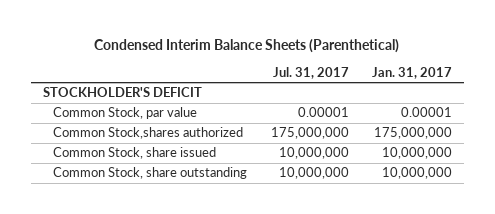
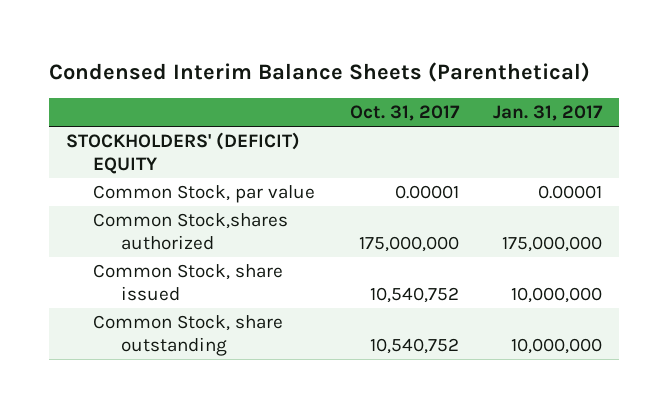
- | Jul. 31, 2017 | Jan. 31, 2017
+ | Oct. 31, 2017 | Jan. 31, 2017
- STOCKHOLDER'S DEFICIT
+ STOCKHOLDERS' (DEFICIT) EQUITY

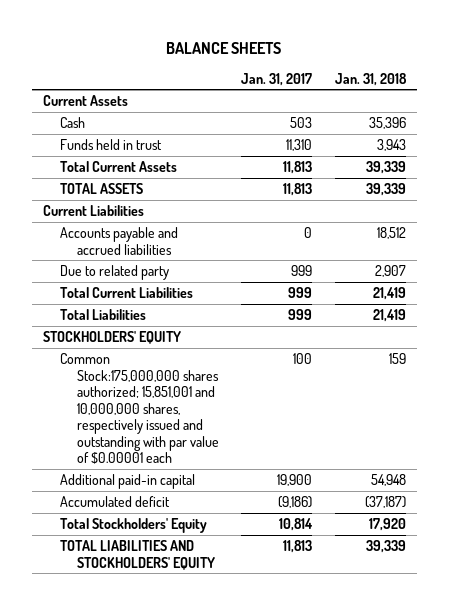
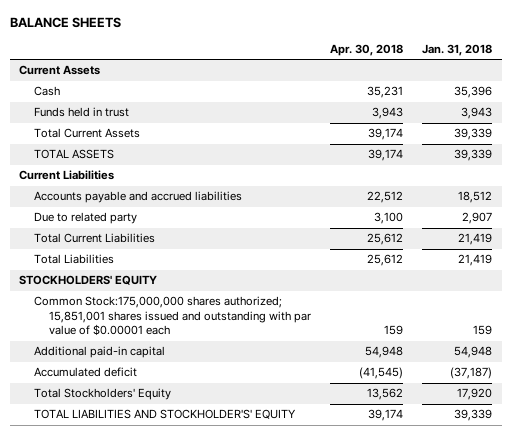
- | Jan. 31, 2017 | Jan. 31, 2018
+ | Apr. 30, 2018 | Jan. 31, 2018
- Common Stock:175,000,000 shares authorized; 15,851,001 and 10,000,000 shares, respectively issued and outstanding with par value of $0.00001 each | 100 | 159
+ Common Stock:175,000,000 shares authorized; 15,851,001 shares issued and outstanding with par value of $0.00001 each | 159 | 159
- TOTAL LIABILITIES AND STOCKHOLDERS' EQUITY | 11,813 | 39,339
+ TOTAL LIABILITIES AND STOCKHOLDER'S' EQUITY | 39,174 | 39,339

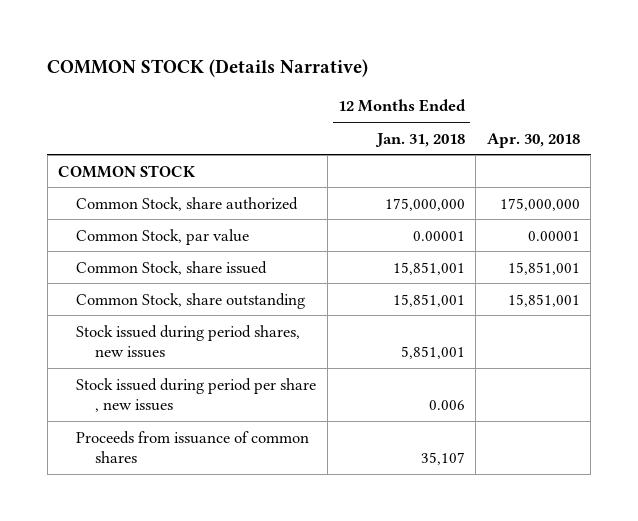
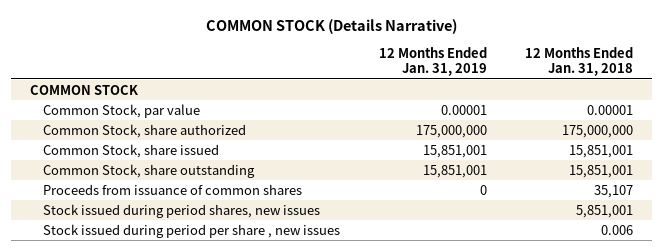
- | 12 Months Ended Jan. 31, 2018 | Apr. 30, 2018
+ | 12 Months Ended Jan. 31, 2019 | 12 Months Ended Jan. 31, 2018
moved down: Common Stock, share authorized | 175,000,000 | 175,000,000
moved up: Proceeds from issuance of common shares | 0 | 35,107

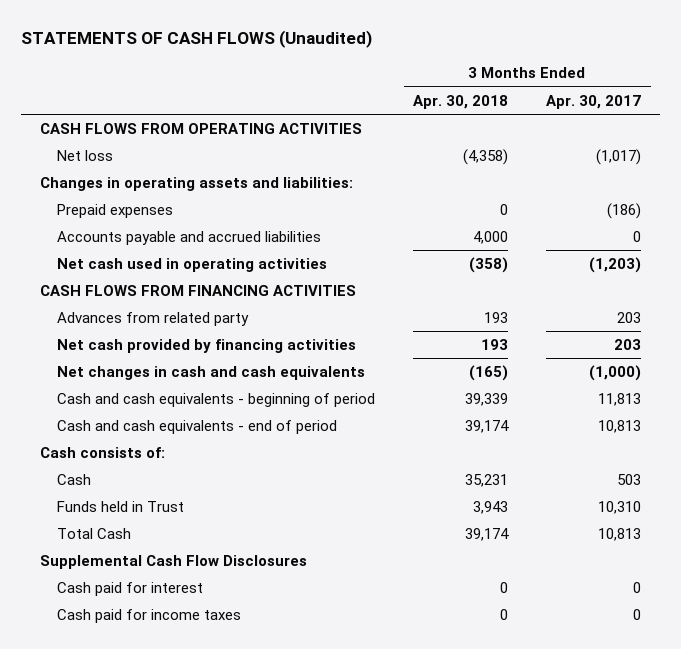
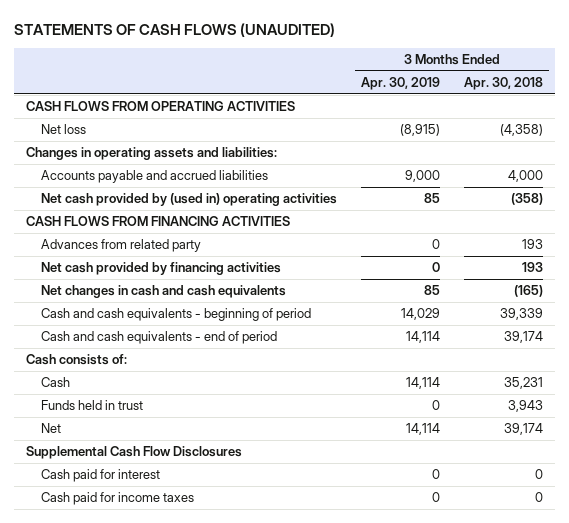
- STATEMENTS OF CASH FLOWS (Unaudited)
+ STATEMENTS OF CASH FLOWS (UNAUDITED)
- | 3 Months Ended Apr. 30, 2018 | 3 Months Ended Apr. 30, 2017
+ | 3 Months Ended Apr. 30, 2019 | 3 Months Ended Apr. 30, 2018
- Prepaid expenses | 0 | (186)
- Net cash used in operating activities | (358) | (1,203)
+ Net cash provided by (used in) operating activities | 85 | (358)
- Funds held in Trust | 3,943 | 10,310
- Total Cash | 39,174 | 10,813
+ Funds held in trust | 0 | 3,943
+ Net | 14,114 | 39,174

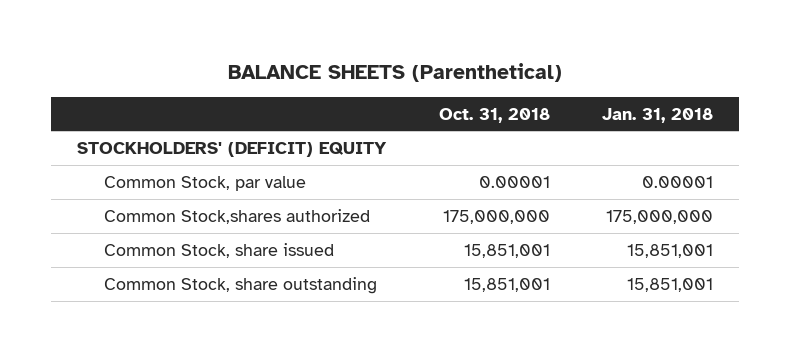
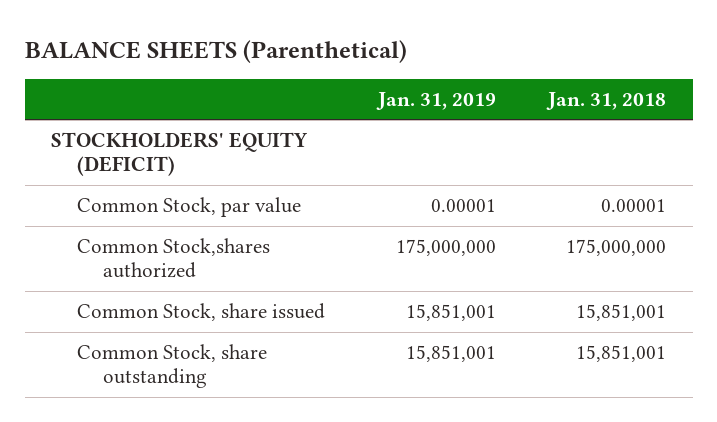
- | Oct. 31, 2018 | Jan. 31, 2018
+ | Jan. 31, 2019 | Jan. 31, 2018
- STOCKHOLDERS' (DEFICIT) EQUITY
+ STOCKHOLDERS' EQUITY (DEFICIT)

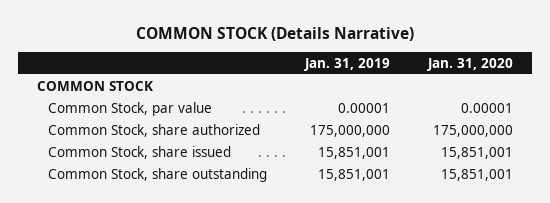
- BALANCE SHEETS (Parenthetical)
+ COMMON STOCK (Details Narrative)
- | Jan. 31, 2019 | Jan. 31, 2018
+ | Jan. 31, 2019 | Jan. 31, 2020
- STOCKHOLDERS' EQUITY (DEFICIT)
+ COMMON STOCK
- Common Stock,shares authorized | 175,000,000 | 175,000,000
+ Common Stock, share authorized | 175,000,000 | 175,000,000

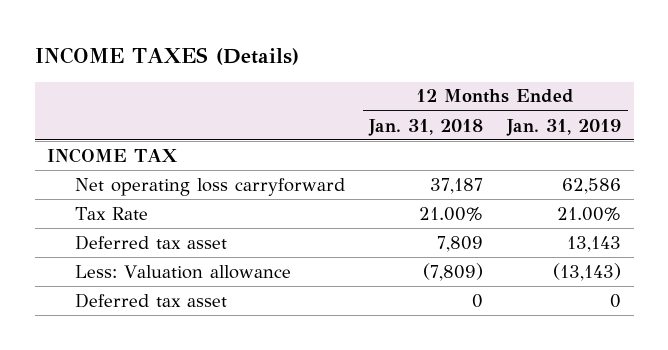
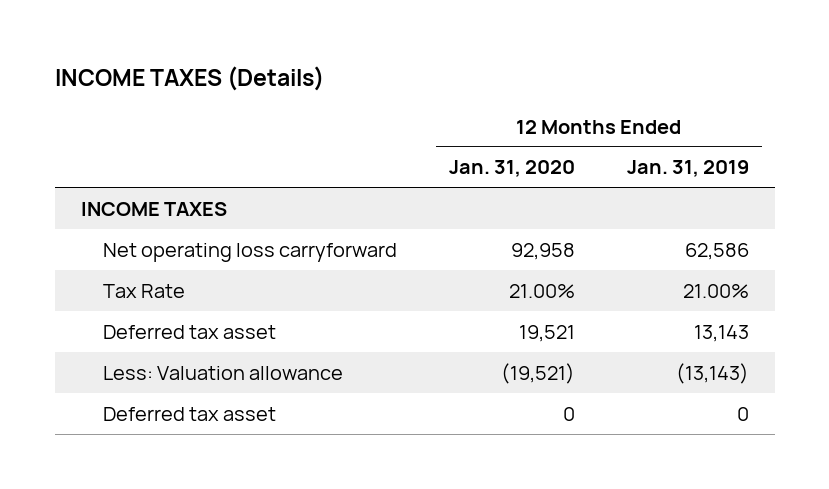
- | 12 Months Ended Jan. 31, 2018 | 12 Months Ended Jan. 31, 2019
+ | 12 Months Ended Jan. 31, 2020 | 12 Months Ended Jan. 31, 2019
- INCOME TAX
+ INCOME TAXES

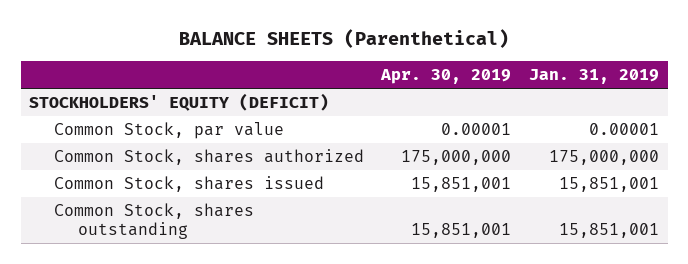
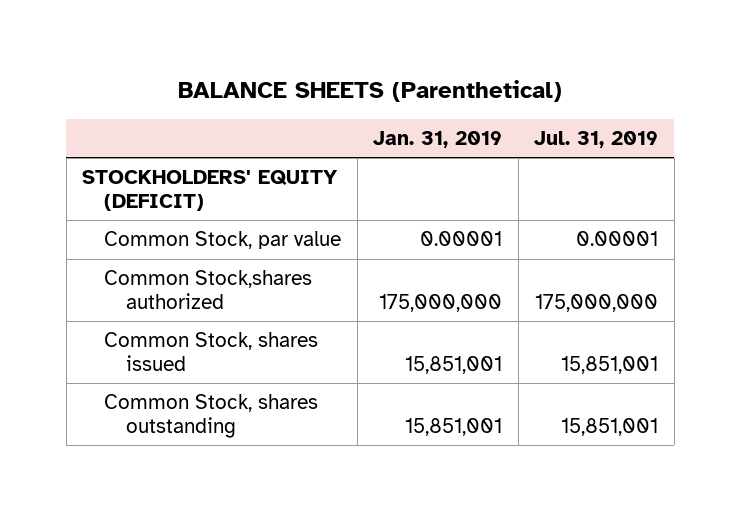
- | Apr. 30, 2019 | Jan. 31, 2019
+ | Jan. 31, 2019 | Jul. 31, 2019
- Common Stock, shares authorized | 175,000,000 | 175,000,000
+ Common Stock,shares authorized | 175,000,000 | 175,000,000

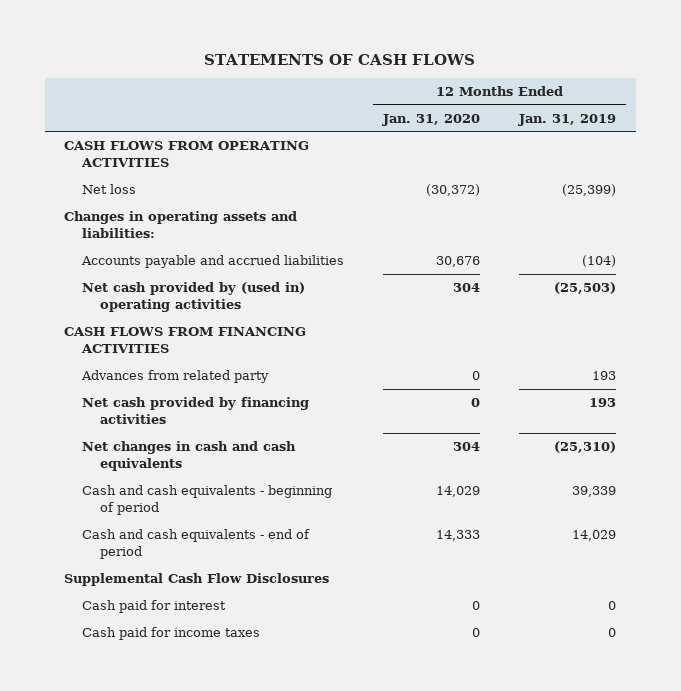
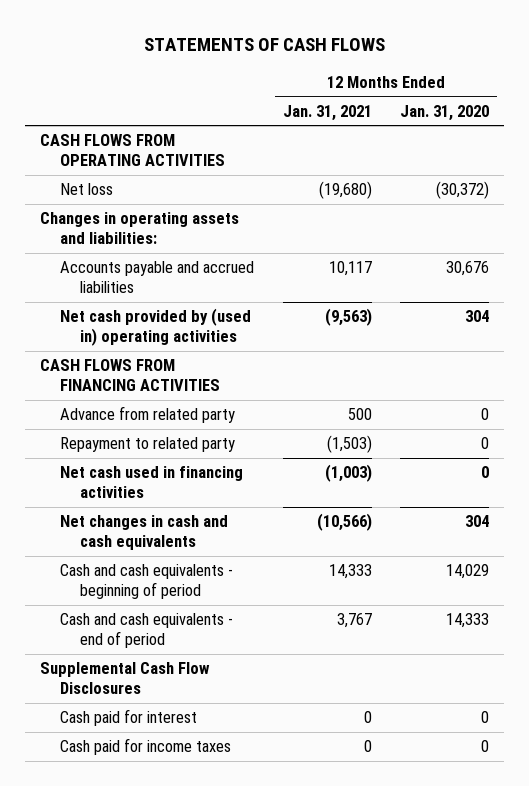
- | 12 Months Ended Jan. 31, 2020 | 12 Months Ended Jan. 31, 2019
+ | 12 Months Ended Jan. 31, 2021 | 12 Months Ended Jan. 31, 2020
- Advances from related party | 0 | 193
- Net cash provided by financing activities | 0 | 193
+ Advance from related party | 500 | 0
+ Repayment to related party | (1,503) | 0
+ Net cash used in financing activities | (1,003) | 0

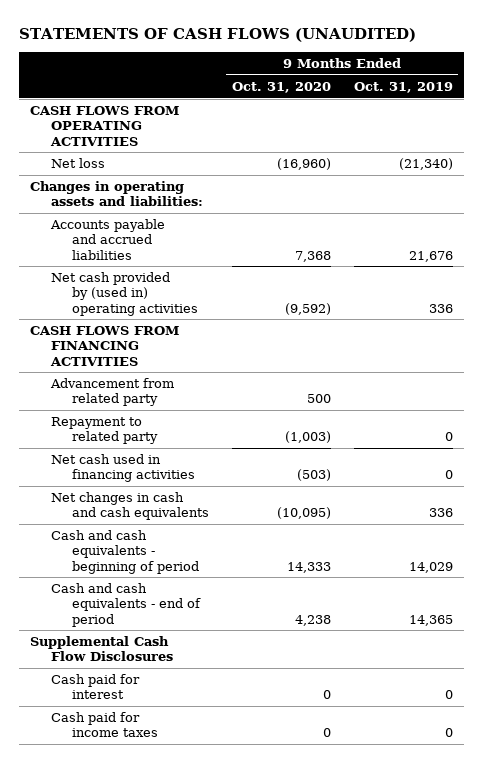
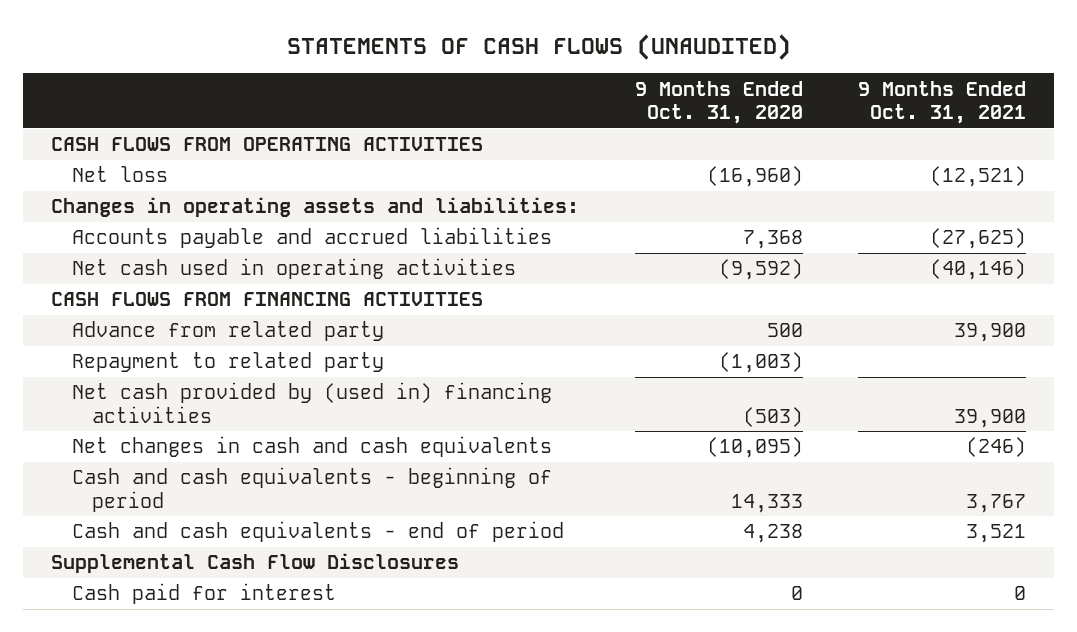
- | 9 Months Ended Oct. 31, 2020 | 9 Months Ended Oct. 31, 2019
+ | 9 Months Ended Oct. 31, 2020 | 9 Months Ended Oct. 31, 2021
- Net cash provided by (used in) operating activities | (9,592) | 336
+ Net cash used in operating activities | (9,592) | (40,146)
- Advancement from related party | 500 |
+ Advance from related party | 500 | 39,900
- Net cash used in financing activities | (503) | 0
+ Net cash provided by (used in) financing activities | (503) | 39,900
- Cash paid for income taxes | 0 | 0

